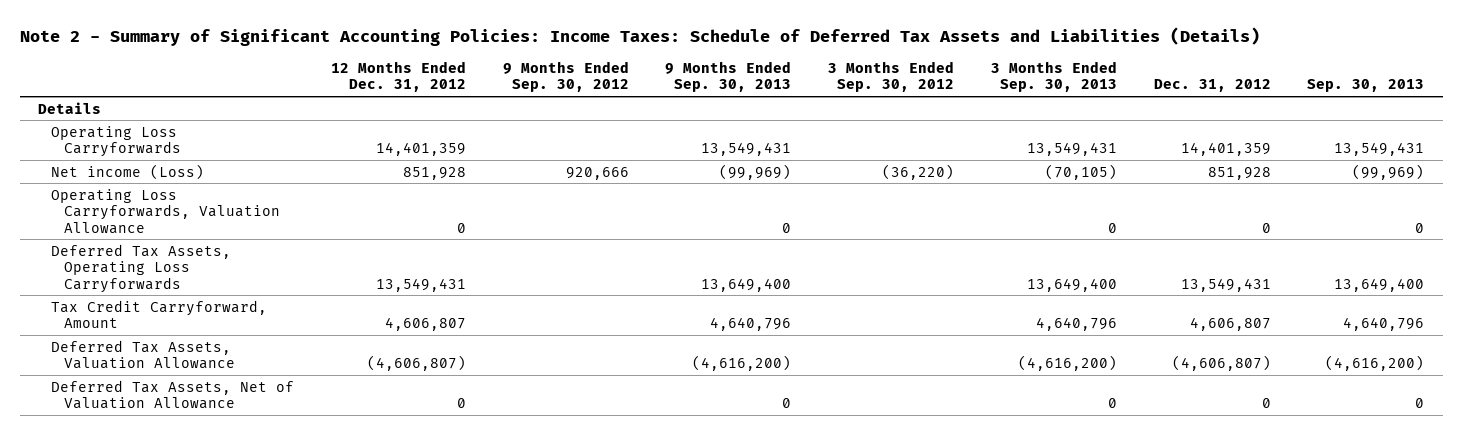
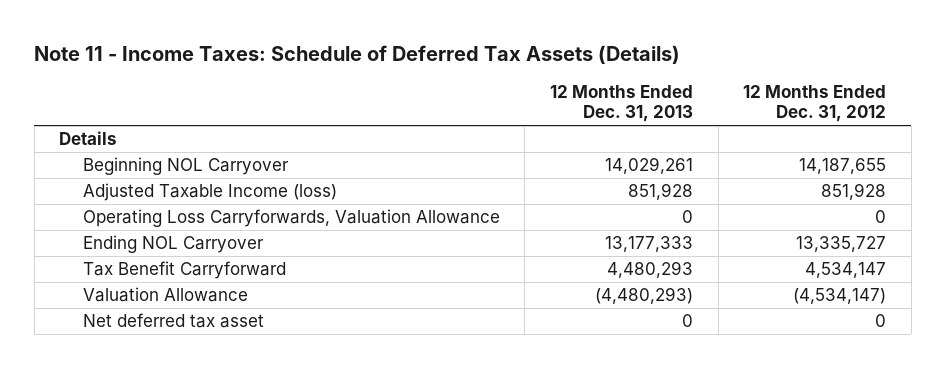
- Note 2 - Summary of Significant Accounting Policies: Income Taxes: Schedule of Deferred Tax Assets and Liabilities (Details)
+ Note 11 - Income Taxes: Schedule of Deferred Tax Assets (Details)
- | 12 Months Ended Dec. 31, 2012 | 9 Months Ended Sep. 30, 2012 | 9 Months Ended Sep. 30, 2013 | 3 Months Ended Sep. 30, 2012 | 3 Months Ended Sep. 30, 2013 | Dec. 31, 2012 | Sep. 30, 2013
+ | 12 Months Ended Dec. 31, 2013 | 12 Months Ended Dec. 31, 2012
- Operating Loss Carryforwards | 14,401,359 | | 13,549,431 | | 13,549,431 | 14,401,359 | 13,549,431
- Net income (Loss) | 851,928 | 920,666 | (99,969) | (36,220) | (70,105) | 851,928 | (99,969)
+ Beginning NOL Carryover | 14,029,261 | 14,187,655
+ Adjusted Taxable Income (loss) | 851,928 | 851,928
- Deferred Tax Assets, Operating Loss Carryforwards | 13,549,431 | | 13,649,400 | | 13,649,400 | 13,549,431 | 13,649,400
- Tax Credit Carryforward, Amount | 4,606,807 | | 4,640,796 | | 4,640,796 | 4,606,807 | 4,640,796
- Deferred Tax Assets, Valuation Allowance | (4,606,807) | | (4,616,200) | | (4,616,200) | (4,606,807) | (4,616,200)
- Deferred Tax Assets, Net of Valuation Allowance | 0 | | 0 | | 0 | 0 | 0
+ Ending NOL Carryover | 13,177,333 | 13,335,727
+ Tax Benefit Carryforward | 4,480,293 | 4,534,147
+ Valuation Allowance | (4,480,293) | (4,534,147)
+ Net deferred tax asset | 0 | 0

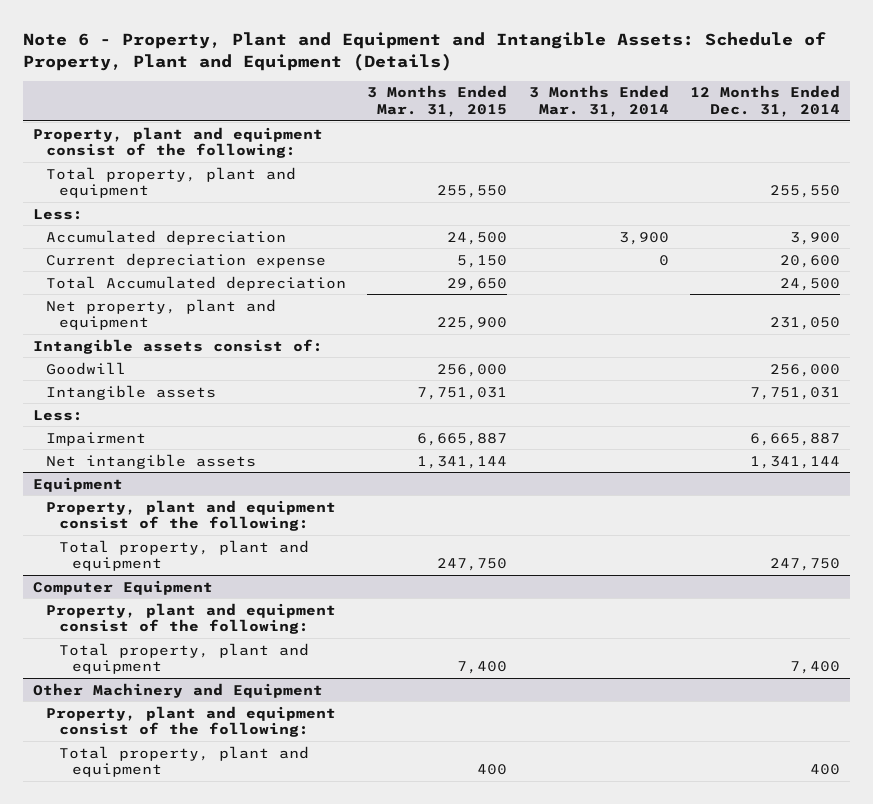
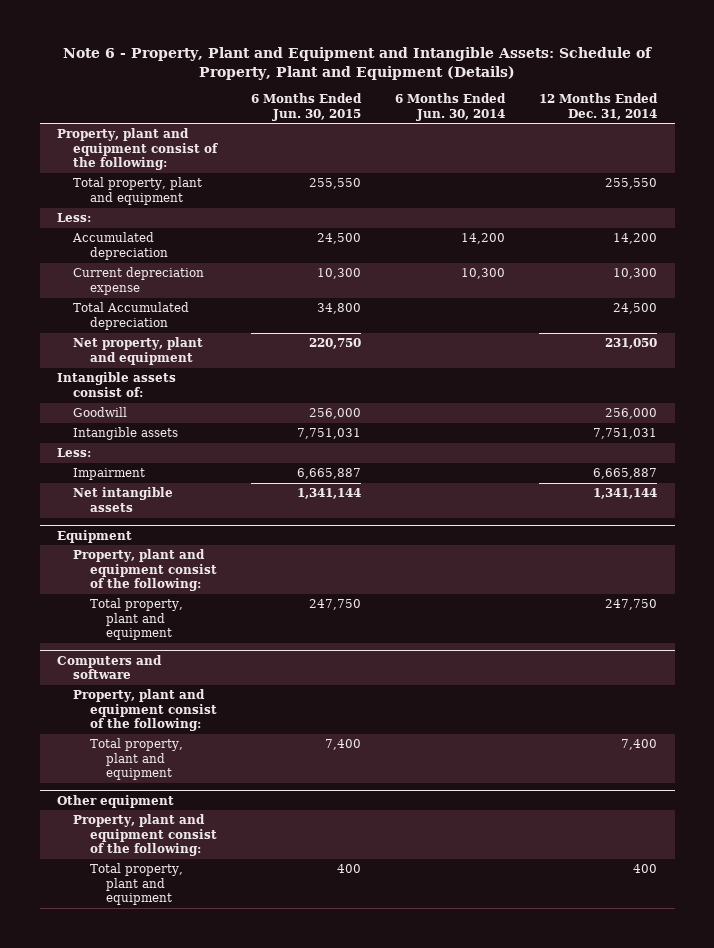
- | 3 Months Ended Mar. 31, 2015 | 3 Months Ended Mar. 31, 2014 | 12 Months Ended Dec. 31, 2014
+ | 6 Months Ended Jun. 30, 2015 | 6 Months Ended Jun. 30, 2014 | 12 Months Ended Dec. 31, 2014
- Accumulated depreciation | 24,500 | 3,900 | 3,900
- Current depreciation expense | 5,150 | 0 | 20,600
+ Accumulated depreciation | 24,500 | 14,200 | 14,200
+ Current depreciation expense | 10,300 | 10,300 | 10,300
- Computer Equipment
+ Computers and software
- Other Machinery and Equipment
+ Other equipment

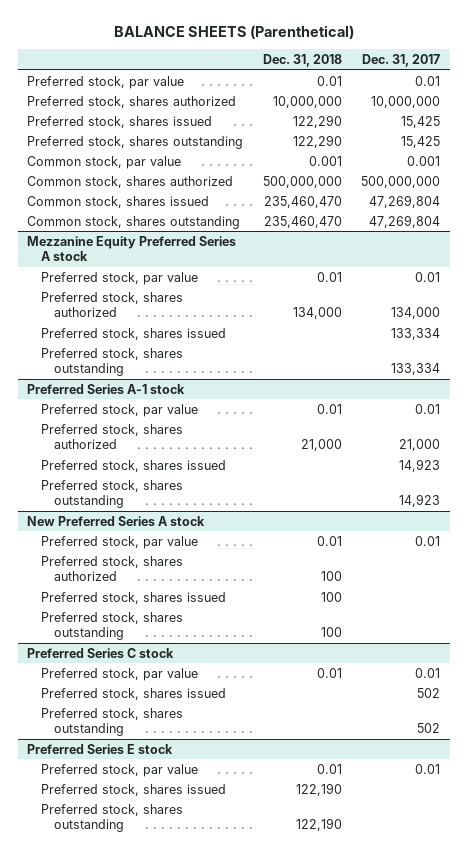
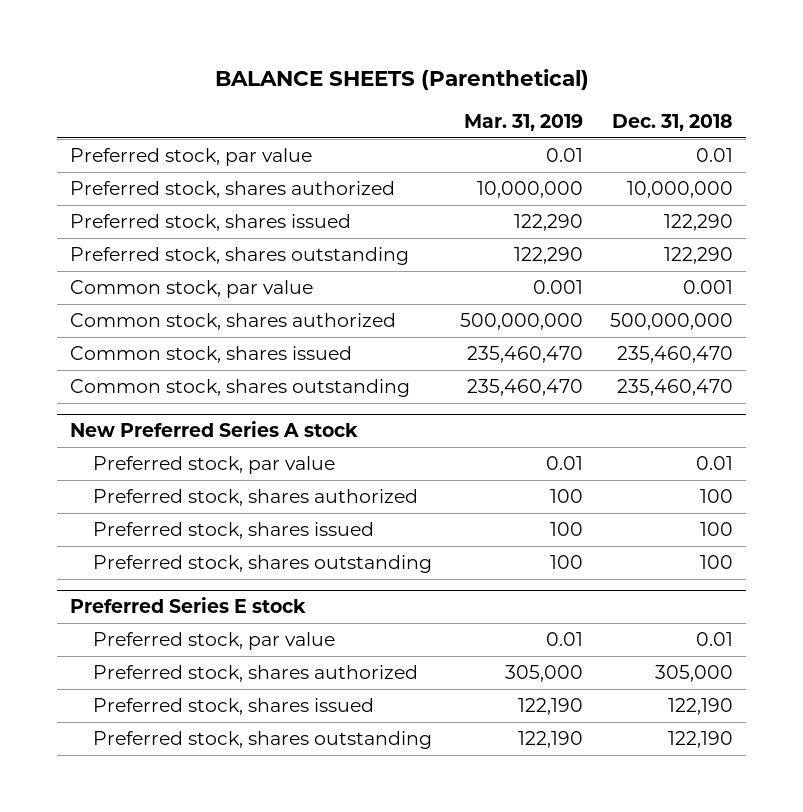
- | Dec. 31, 2018 | Dec. 31, 2017
+ | Mar. 31, 2019 | Dec. 31, 2018
- Mezzanine Equity Preferred Series A stock
- Preferred stock, par value | 0.01 | 0.01
- Preferred stock, shares authorized | 134,000 | 134,000
- Preferred stock, shares issued | | 133,334
- Preferred stock, shares outstanding | | 133,334
- Preferred Series A-1 stock
- Preferred stock, par value | 0.01 | 0.01
- Preferred stock, shares authorized | 21,000 | 21,000
- Preferred stock, shares issued | | 14,923
- Preferred stock, shares outstanding | | 14,923
- Preferred Series C stock
- Preferred stock, par value | 0.01 | 0.01
- Preferred stock, shares issued | | 502
- Preferred stock, shares outstanding | | 502
@ Preferred Series E stock
+ Preferred stock, shares authorized | 305,000 | 305,000

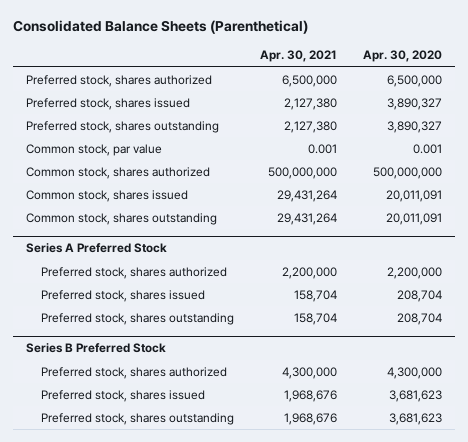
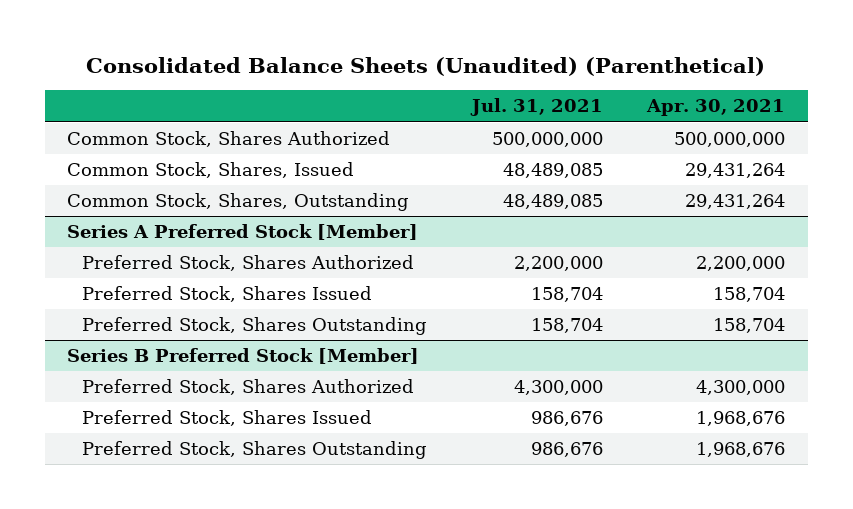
- Consolidated Balance Sheets (Parenthetical)
+ Consolidated Balance Sheets (Unaudited) (Parenthetical)
- | Apr. 30, 2021 | Apr. 30, 2020
+ | Jul. 31, 2021 | Apr. 30, 2021
- Preferred stock, shares authorized | 6,500,000 | 6,500,000
- Preferred stock, shares issued | 2,127,380 | 3,890,327
- Preferred stock, shares outstanding | 2,127,380 | 3,890,327
- Common stock, par value | 0.001 | 0.001
- Common stock, shares authorized | 500,000,000 | 500,000,000
- Common stock, shares issued | 29,431,264 | 20,011,091
- Common stock, shares outstanding | 29,431,264 | 20,011,091
- Series A Preferred Stock
- Preferred stock, shares authorized | 2,200,000 | 2,200,000
- Preferred stock, shares issued | 158,704 | 208,704
- Preferred stock, shares outstanding | 158,704 | 208,704
- Series B Preferred Stock
- Preferred stock, shares authorized | 4,300,000 | 4,300,000
- Preferred stock, shares issued | 1,968,676 | 3,681,623
- Preferred stock, shares outstanding | 1,968,676 | 3,681,623
+ Common Stock, Shares Authorized | 500,000,000 | 500,000,000
+ Common Stock, Shares, Issued | 48,489,085 | 29,431,264
+ Common Stock, Shares, Outstanding | 48,489,085 | 29,431,264
+ Series A Preferred Stock [Member]
+ Preferred Stock, Shares Authorized | 2,200,000 | 2,200,000
+ Preferred Stock, Shares Issued | 158,704 | 158,704
+ Preferred Stock, Shares Outstanding | 158,704 | 158,704
+ Series B Preferred Stock [Member]
+ Preferred Stock, Shares Authorized | 4,300,000 | 4,300,000
+ Preferred Stock, Shares Issued | 986,676 | 1,968,676
+ Preferred Stock, Shares Outstanding | 986,676 | 1,968,676

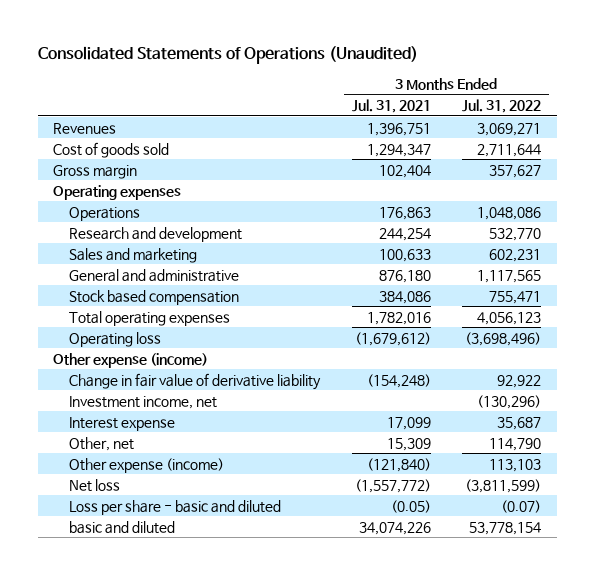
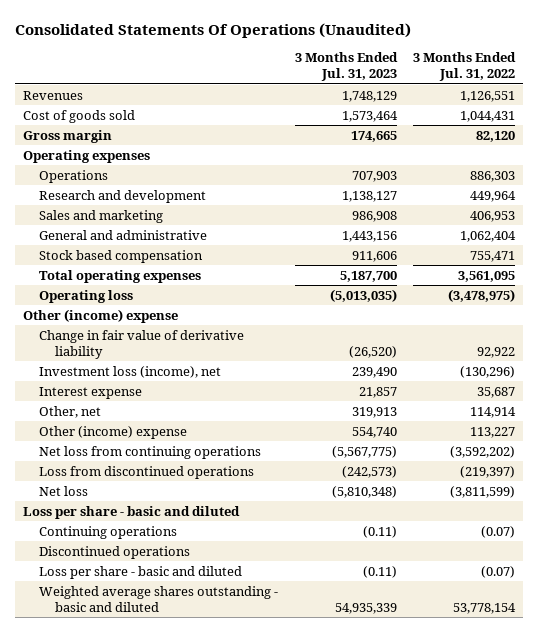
- Consolidated Statements of Operations (Unaudited)
+ Consolidated Statements Of Operations (Unaudited)
- | 3 Months Ended Jul. 31, 2021 | 3 Months Ended Jul. 31, 2022
+ | 3 Months Ended Jul. 31, 2023 | 3 Months Ended Jul. 31, 2022
- Revenues | 1,396,751 | 3,069,271
- Cost of goods sold | 1,294,347 | 2,711,644
- Gross margin | 102,404 | 357,627
+ Revenues | 1,748,129 | 1,126,551
+ Cost of goods sold | 1,573,464 | 1,044,431
+ Gross margin | 174,665 | 82,120
- Operations | 176,863 | 1,048,086
- Research and development | 244,254 | 532,770
- Sales and marketing | 100,633 | 602,231
- General and administrative | 876,180 | 1,117,565
+ Operations | 707,903 | 886,303
+ Research and development | 1,138,127 | 449,964
+ Sales and marketing | 986,908 | 406,953
+ General and administrative | 1,443,156 | 1,062,404
- Total operating expenses | 1,782,016 | 4,056,123
- Operating loss | (1,679,612) | (3,698,496)
- Other expense (income)
+ Total operating expenses | 5,187,700 | 3,561,095
+ Operating loss | (5,013,035) | (3,478,975)
+ Other (income) expense
- Investment income, net | | (130,296)
+ Investment loss (income), net | 239,490 | (130,296)
- Other, net | 15,309 | 114,790
- Other expense (income) | (121,840) | 113,103
+ Other, net | 319,913 | 114,914
+ Other (income) expense | 554,740 | 113,227
+ Net loss from continuing operations | (5,567,775) | (3,592,202)
+ Loss from discontinued operations | (242,573) | (219,397)
+ Loss per share - basic and diluted
+ Continuing operations | (0.11) | (0.07)
+ Discontinued operations
- basic and diluted | 34,074,226 | 53,778,154
+ Weighted average shares outstanding - basic and diluted | 54,935,339 | 53,778,154

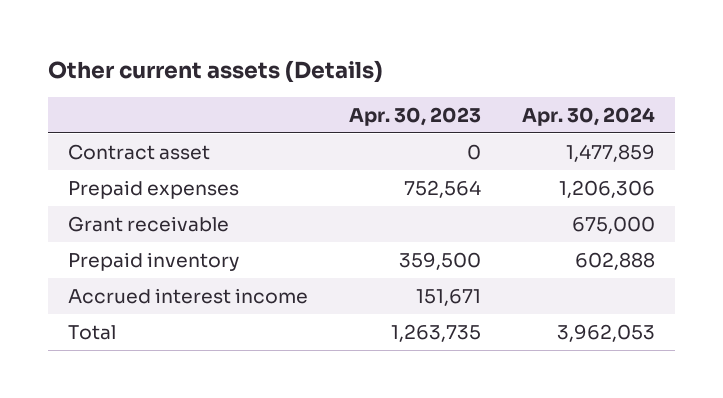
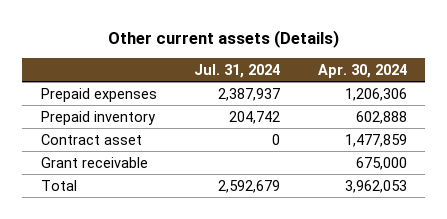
- | Apr. 30, 2023 | Apr. 30, 2024
+ | Jul. 31, 2024 | Apr. 30, 2024
- Accrued interest income | 151,671 |
moved down: Contract asset | 0 | 1,477,859
moved down: Grant receivable | | 675,000

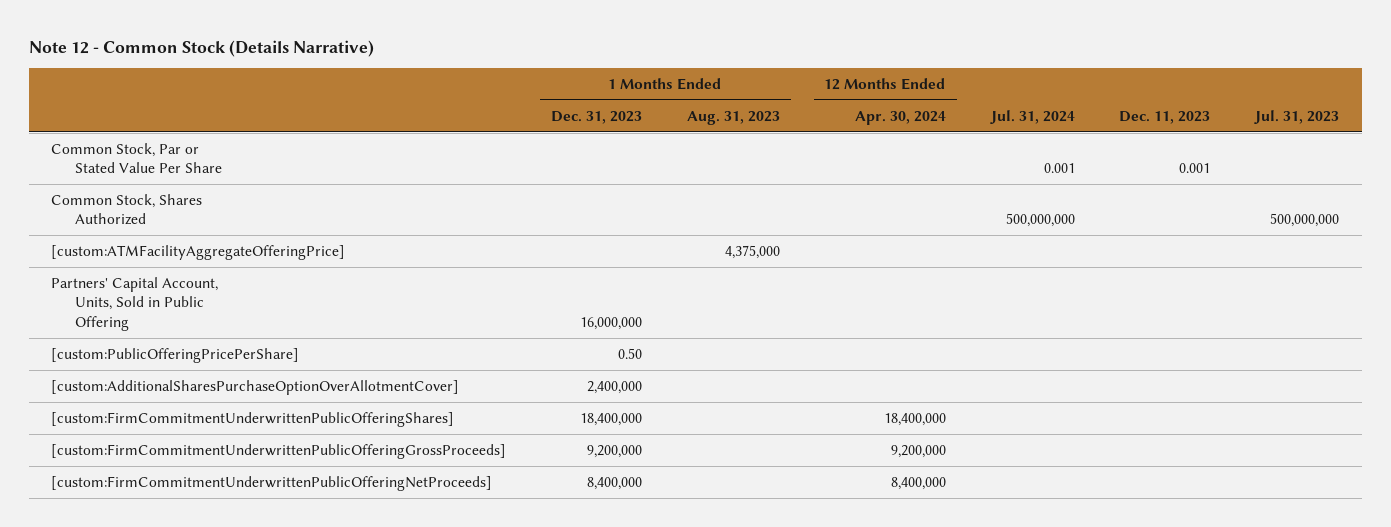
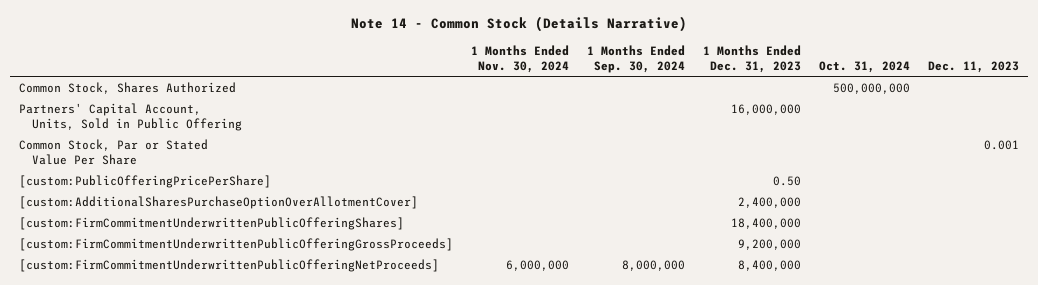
- Note 12 - Common Stock (Details Narrative)
+ Note 14 - Common Stock (Details Narrative)
- | 1 Months Ended Dec. 31, 2023 | 1 Months Ended Aug. 31, 2023 | 12 Months Ended Apr. 30, 2024 | Jul. 31, 2024 | Dec. 11, 2023 | Jul. 31, 2023
+ | 1 Months Ended Nov. 30, 2024 | 1 Months Ended Sep. 30, 2024 | 1 Months Ended Dec. 31, 2023 | Oct. 31, 2024 | Dec. 11, 2023
- [custom:ATMFacilityAggregateOfferingPrice] | | 4,375,000 | | | |
moved down: Common Stock, Par or Stated Value Per Share | | | | | 0.001

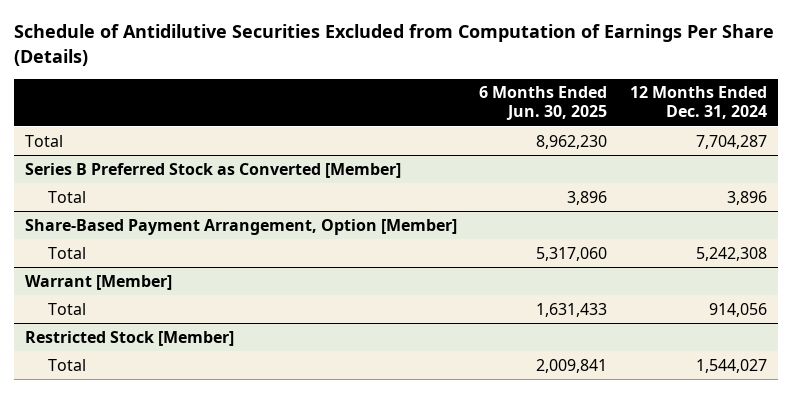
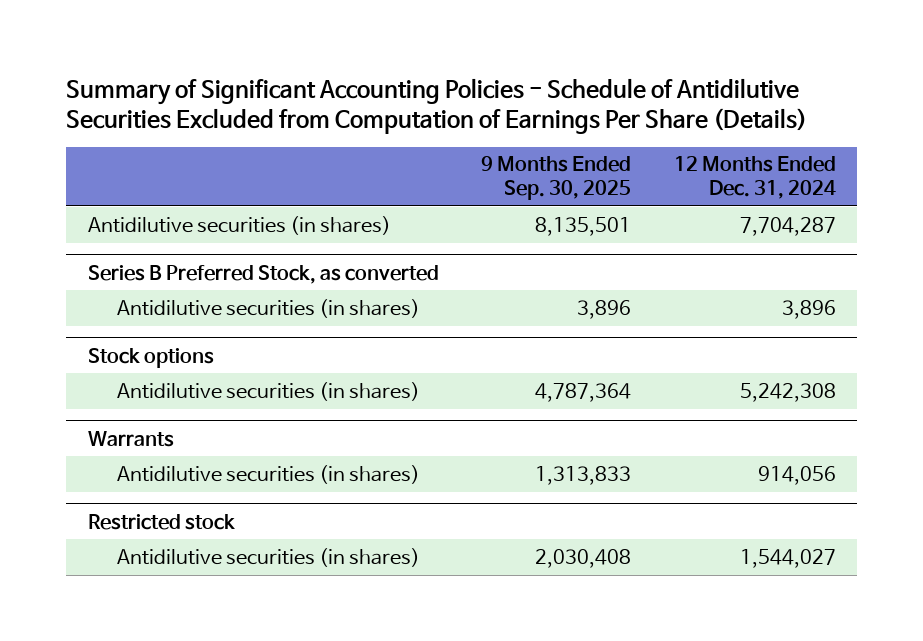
- Schedule of Antidilutive Securities Excluded from Computation of Earnings Per Share (Details)
+ Summary of Significant Accounting Policies - Schedule of Antidilutive Securities Excluded from Computation of Earnings Per Share (Details)
- | 6 Months Ended Jun. 30, 2025 | 12 Months Ended Dec. 31, 2024
+ | 9 Months Ended Sep. 30, 2025 | 12 Months Ended Dec. 31, 2024
- Total | 8,962,230 | 7,704,287
- Series B Preferred Stock as Converted [Member]
- Total | 3,896 | 3,896
- Share-Based Payment Arrangement, Option [Member]
- Total | 5,317,060 | 5,242,308
- Warrant [Member]
- Total | 1,631,433 | 914,056
- Restricted Stock [Member]
- Total | 2,009,841 | 1,544,027
+ Antidilutive securities (in shares) | 8,135,501 | 7,704,287
+ Series B Preferred Stock, as converted
+ Antidilutive securities (in shares) | 3,896 | 3,896
+ Stock options
+ Antidilutive securities (in shares) | 4,787,364 | 5,242,308
+ Warrants
+ Antidilutive securities (in shares) | 1,313,833 | 914,056
+ Restricted stock
+ Antidilutive securities (in shares) | 2,030,408 | 1,544,027

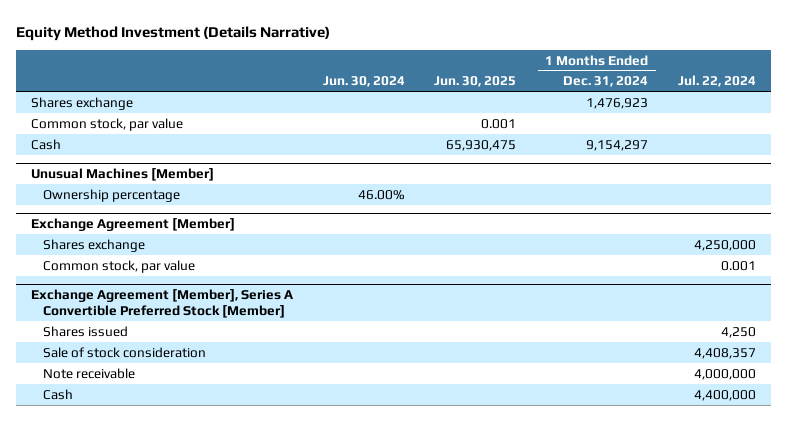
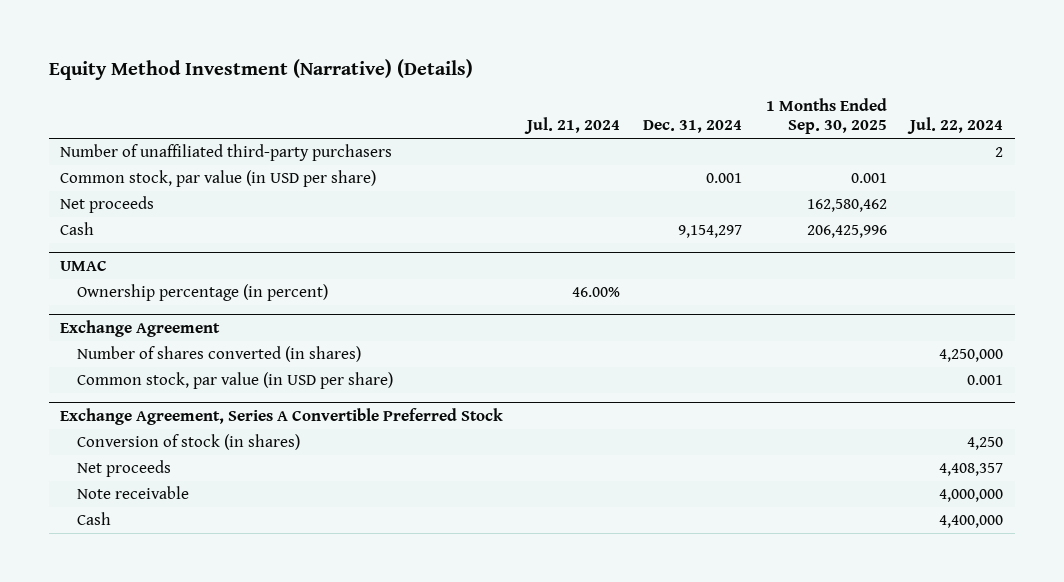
- Equity Method Investment (Details Narrative)
+ Equity Method Investment (Narrative) (Details)
- | Jun. 30, 2024 | Jun. 30, 2025 | 1 Months Ended Dec. 31, 2024 | Jul. 22, 2024
+ | Jul. 21, 2024 | Dec. 31, 2024 | 1 Months Ended Sep. 30, 2025 | Jul. 22, 2024
- Shares exchange | | | 1,476,923 |
- Common stock, par value | | 0.001 | |
+ Number of unaffiliated third-party purchasers | | | | 2
+ Common stock, par value (in USD per share) | | 0.001 | 0.001 |
+ Net proceeds | | | 162,580,462 |
- Unusual Machines [Member]
- Ownership percentage | 46.00% | | |
- Exchange Agreement [Member]
- Shares exchange | | | | 4,250,000
- Common stock, par value | | | | 0.001
- Exchange Agreement [Member], Series A Convertible Preferred Stock [Member]
- Shares issued | | | | 4,250
- Sale of stock consideration | | | | 4,408,357
+ UMAC
+ Ownership percentage (in percent) | 46.00% | | |
+ Exchange Agreement
+ Number of shares converted (in shares) | | | | 4,250,000
+ Common stock, par value (in USD per share) | | | | 0.001
+ Exchange Agreement, Series A Convertible Preferred Stock
+ Conversion of stock (in shares) | | | | 4,250
+ Net proceeds | | | | 4,408,357

